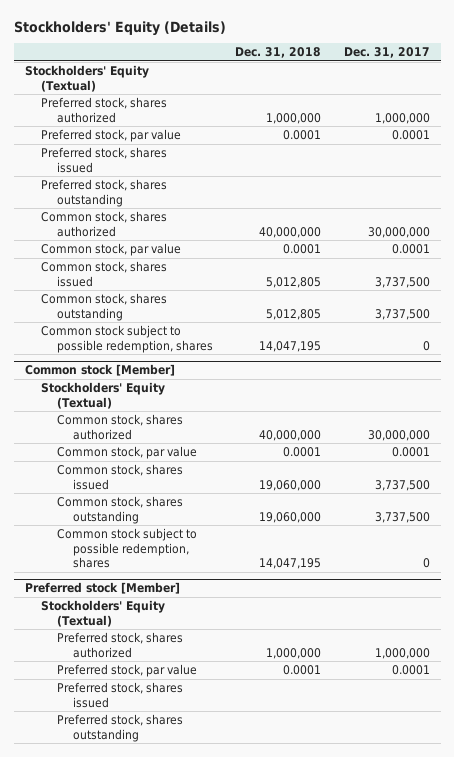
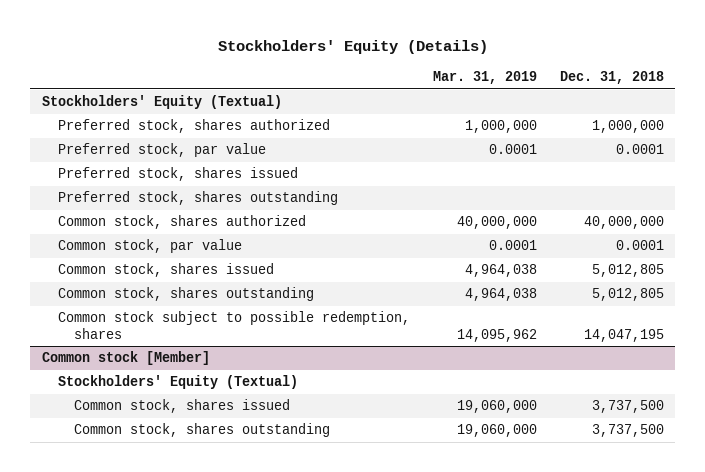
- | Dec. 31, 2018 | Dec. 31, 2017
+ | Mar. 31, 2019 | Dec. 31, 2018
@ Common stock [Member]
- Common stock, shares authorized | 40,000,000 | 30,000,000
- Common stock, par value | 0.0001 | 0.0001
- Common stock, shares issued | 19,060,000 | 3,737,500
- Common stock, shares outstanding | 19,060,000 | 3,737,500
- Common stock subject to possible redemption, shares | 14,047,195 | 0
- Preferred stock [Member]
- Stockholders' Equity (Textual)
- Preferred stock, shares authorized | 1,000,000 | 1,000,000
- Preferred stock, par value | 0.0001 | 0.0001
- Preferred stock, shares issued
- Preferred stock, shares outstanding
@ Common stock [Member]
+ Common stock, shares issued | 19,060,000 | 3,737,500
+ Common stock, shares outstanding | 19,060,000 | 3,737,500

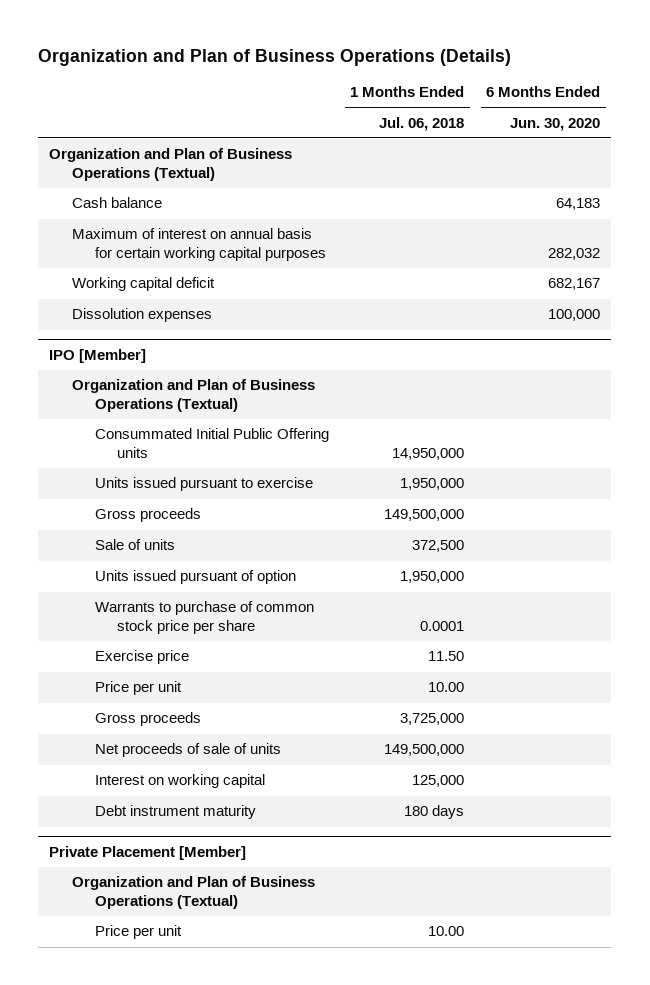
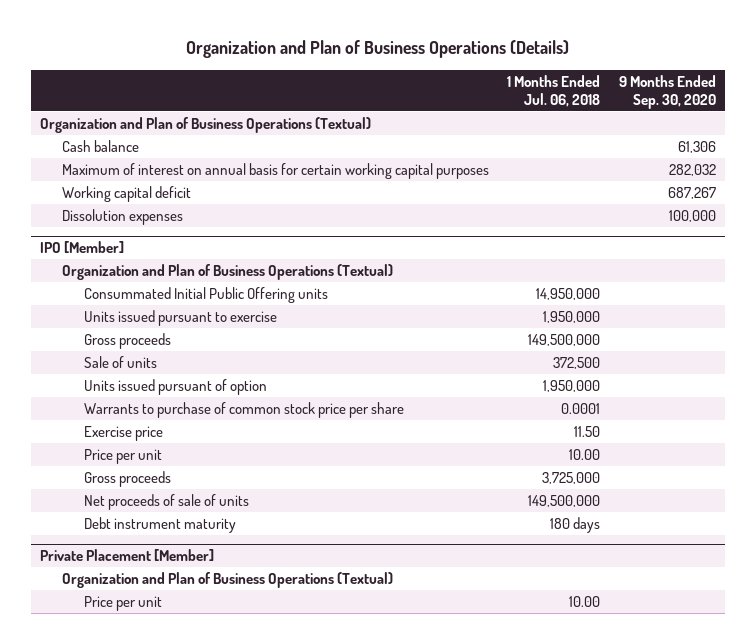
- | 1 Months Ended Jul. 06, 2018 | 6 Months Ended Jun. 30, 2020
+ | 1 Months Ended Jul. 06, 2018 | 9 Months Ended Sep. 30, 2020
@ IPO [Member]
- Interest on working capital | 125,000 |

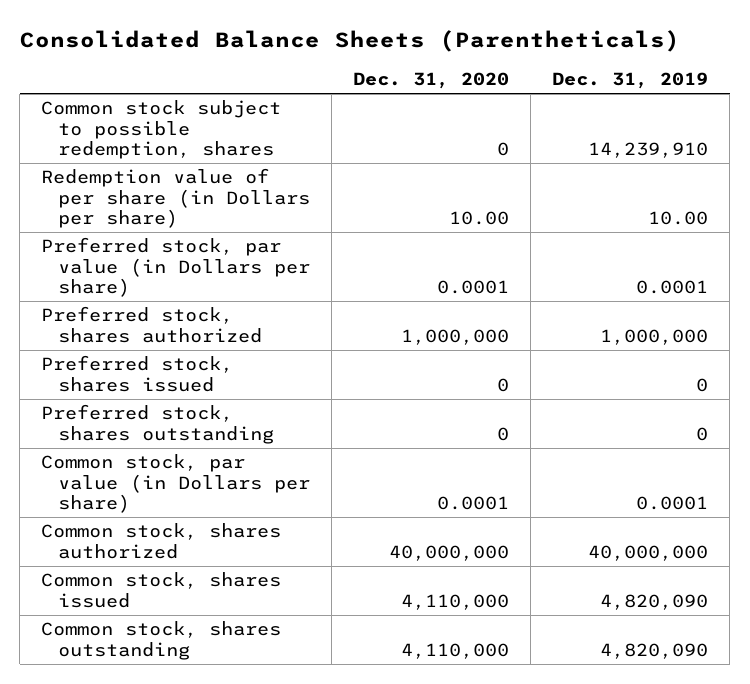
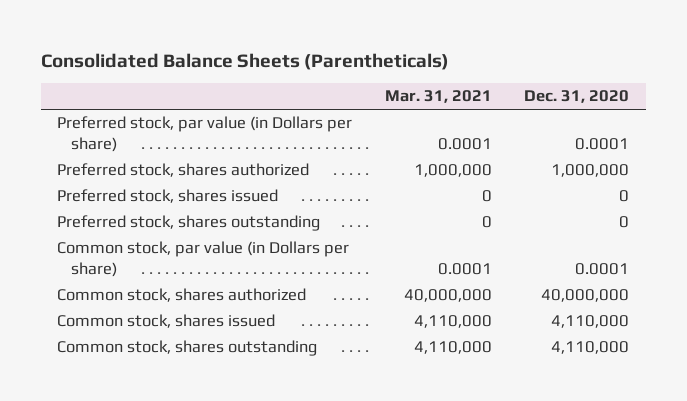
- | Dec. 31, 2020 | Dec. 31, 2019
+ | Mar. 31, 2021 | Dec. 31, 2020
- Common stock subject to possible redemption, shares | 0 | 14,239,910
- Redemption value of per share (in Dollars per share) | 10.00 | 10.00

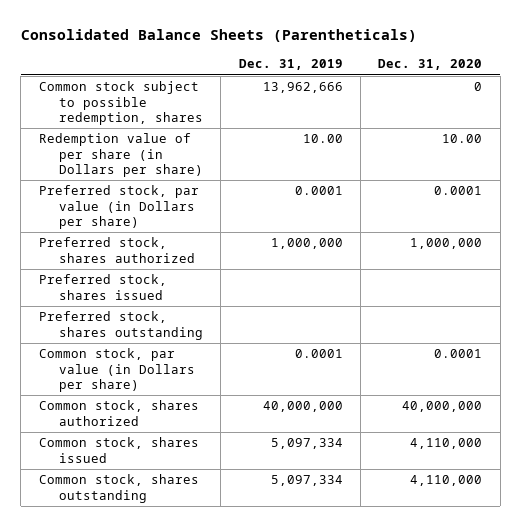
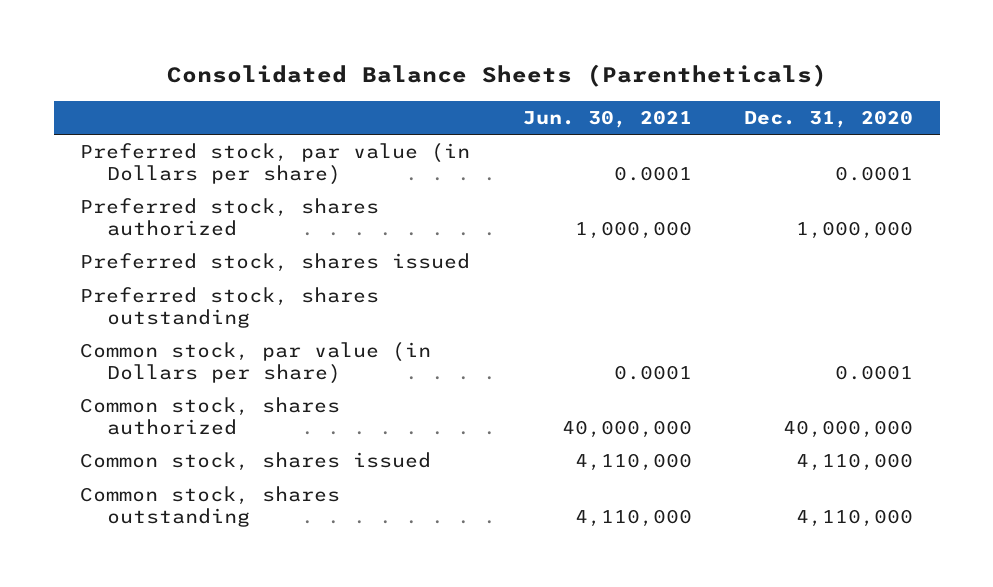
- | Dec. 31, 2019 | Dec. 31, 2020
+ | Jun. 30, 2021 | Dec. 31, 2020
- Common stock subject to possible redemption, shares | 13,962,666 | 0
- Redemption value of per share (in Dollars per share) | 10.00 | 10.00

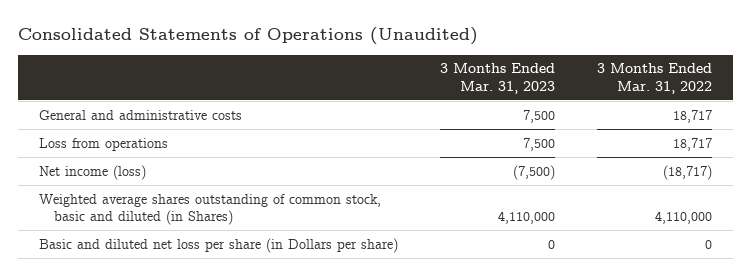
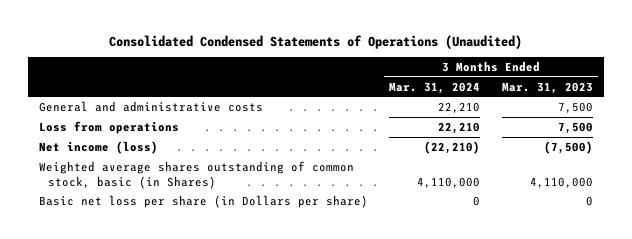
- Consolidated Statements of Operations (Unaudited)
+ Consolidated Condensed Statements of Operations (Unaudited)
- | 3 Months Ended Mar. 31, 2023 | 3 Months Ended Mar. 31, 2022
+ | 3 Months Ended Mar. 31, 2024 | 3 Months Ended Mar. 31, 2023
- Weighted average shares outstanding of common stock, basic and diluted (in Shares) | 4,110,000 | 4,110,000
- Basic and diluted net loss per share (in Dollars per share) | 0 | 0
+ Weighted average shares outstanding of common stock, basic (in Shares) | 4,110,000 | 4,110,000
+ Basic net loss per share (in Dollars per share) | 0 | 0

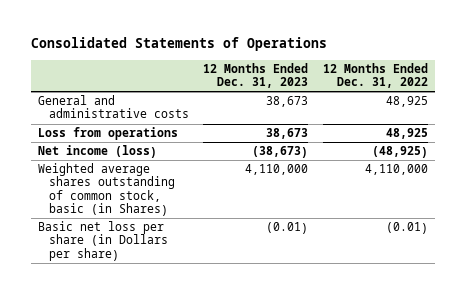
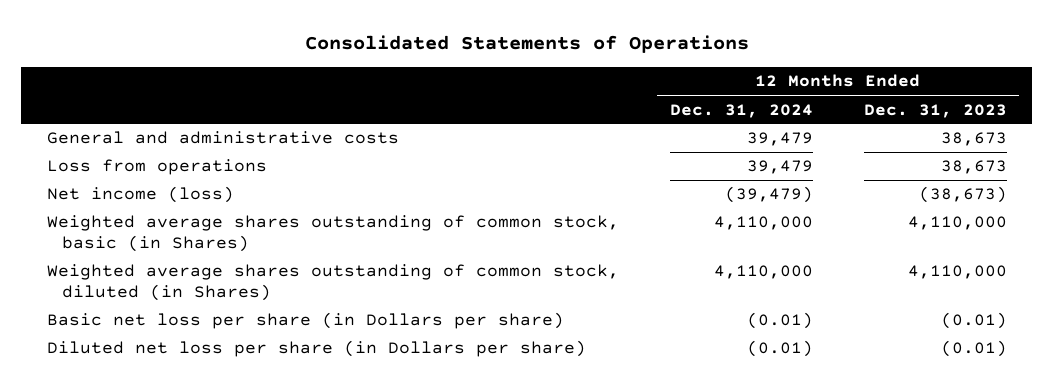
- | 12 Months Ended Dec. 31, 2023 | 12 Months Ended Dec. 31, 2022
+ | 12 Months Ended Dec. 31, 2024 | 12 Months Ended Dec. 31, 2023
+ Weighted average shares outstanding of common stock, diluted (in Shares) | 4,110,000 | 4,110,000
+ Diluted net loss per share (in Dollars per share) | (0.01) | (0.01)

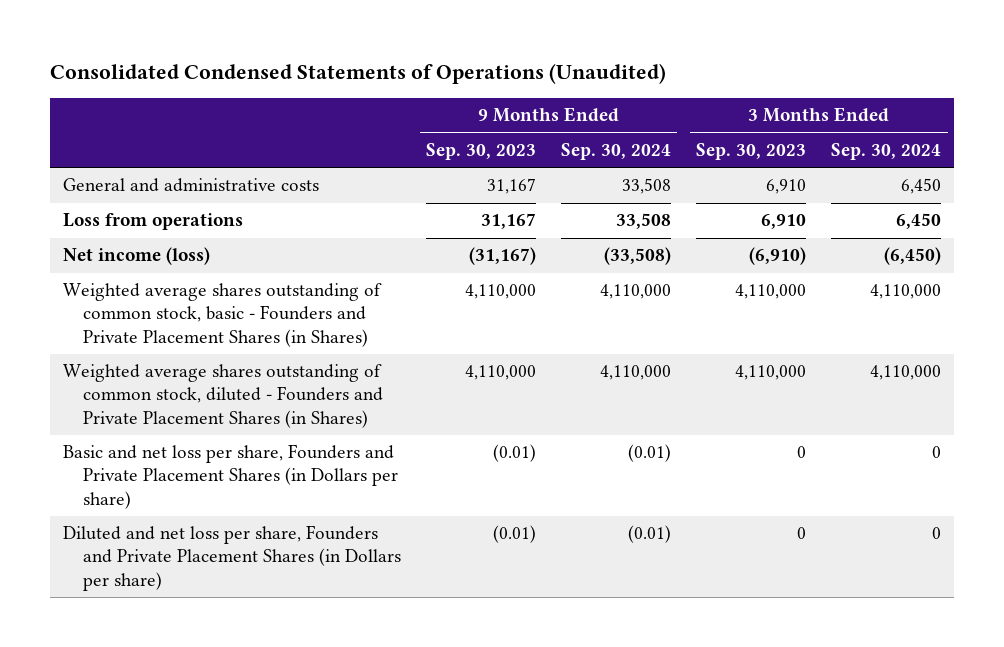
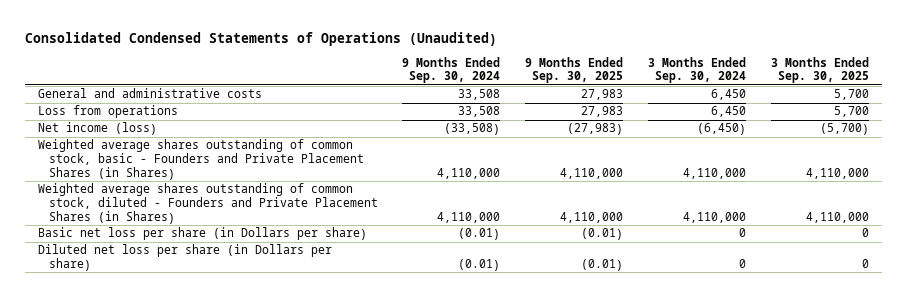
- | 9 Months Ended Sep. 30, 2023 | 9 Months Ended Sep. 30, 2024 | 3 Months Ended Sep. 30, 2023 | 3 Months Ended Sep. 30, 2024
+ | 9 Months Ended Sep. 30, 2024 | 9 Months Ended Sep. 30, 2025 | 3 Months Ended Sep. 30, 2024 | 3 Months Ended Sep. 30, 2025
- Basic and net loss per share, Founders and Private Placement Shares (in Dollars per share) | (0.01) | (0.01) | 0 | 0
- Diluted and net loss per share, Founders and Private Placement Shares (in Dollars per share) | (0.01) | (0.01) | 0 | 0
+ Basic net loss per share (in Dollars per share) | (0.01) | (0.01) | 0 | 0
+ Diluted net loss per share (in Dollars per share) | (0.01) | (0.01) | 0 | 0

